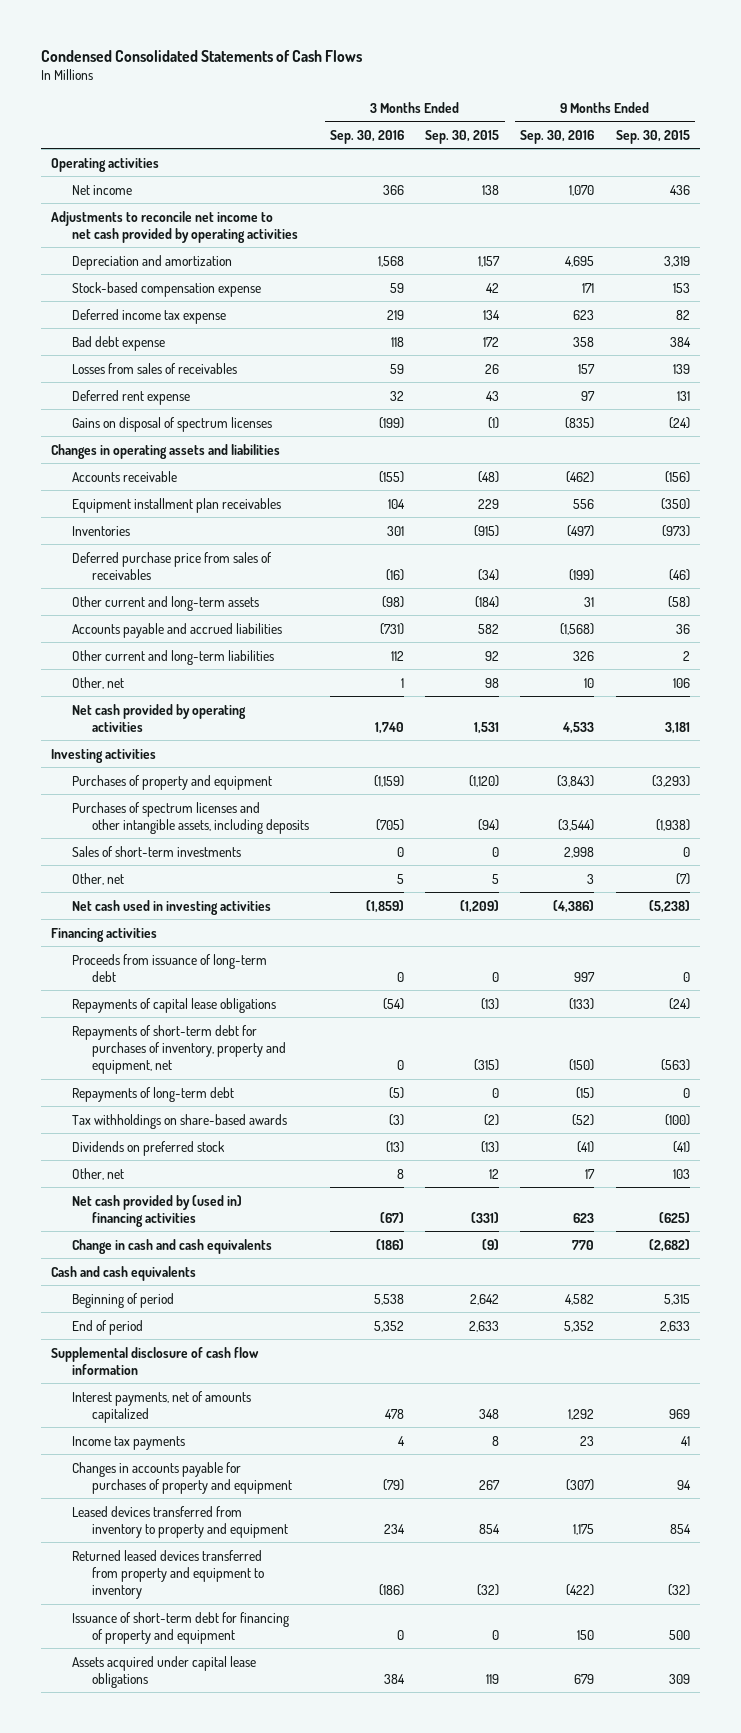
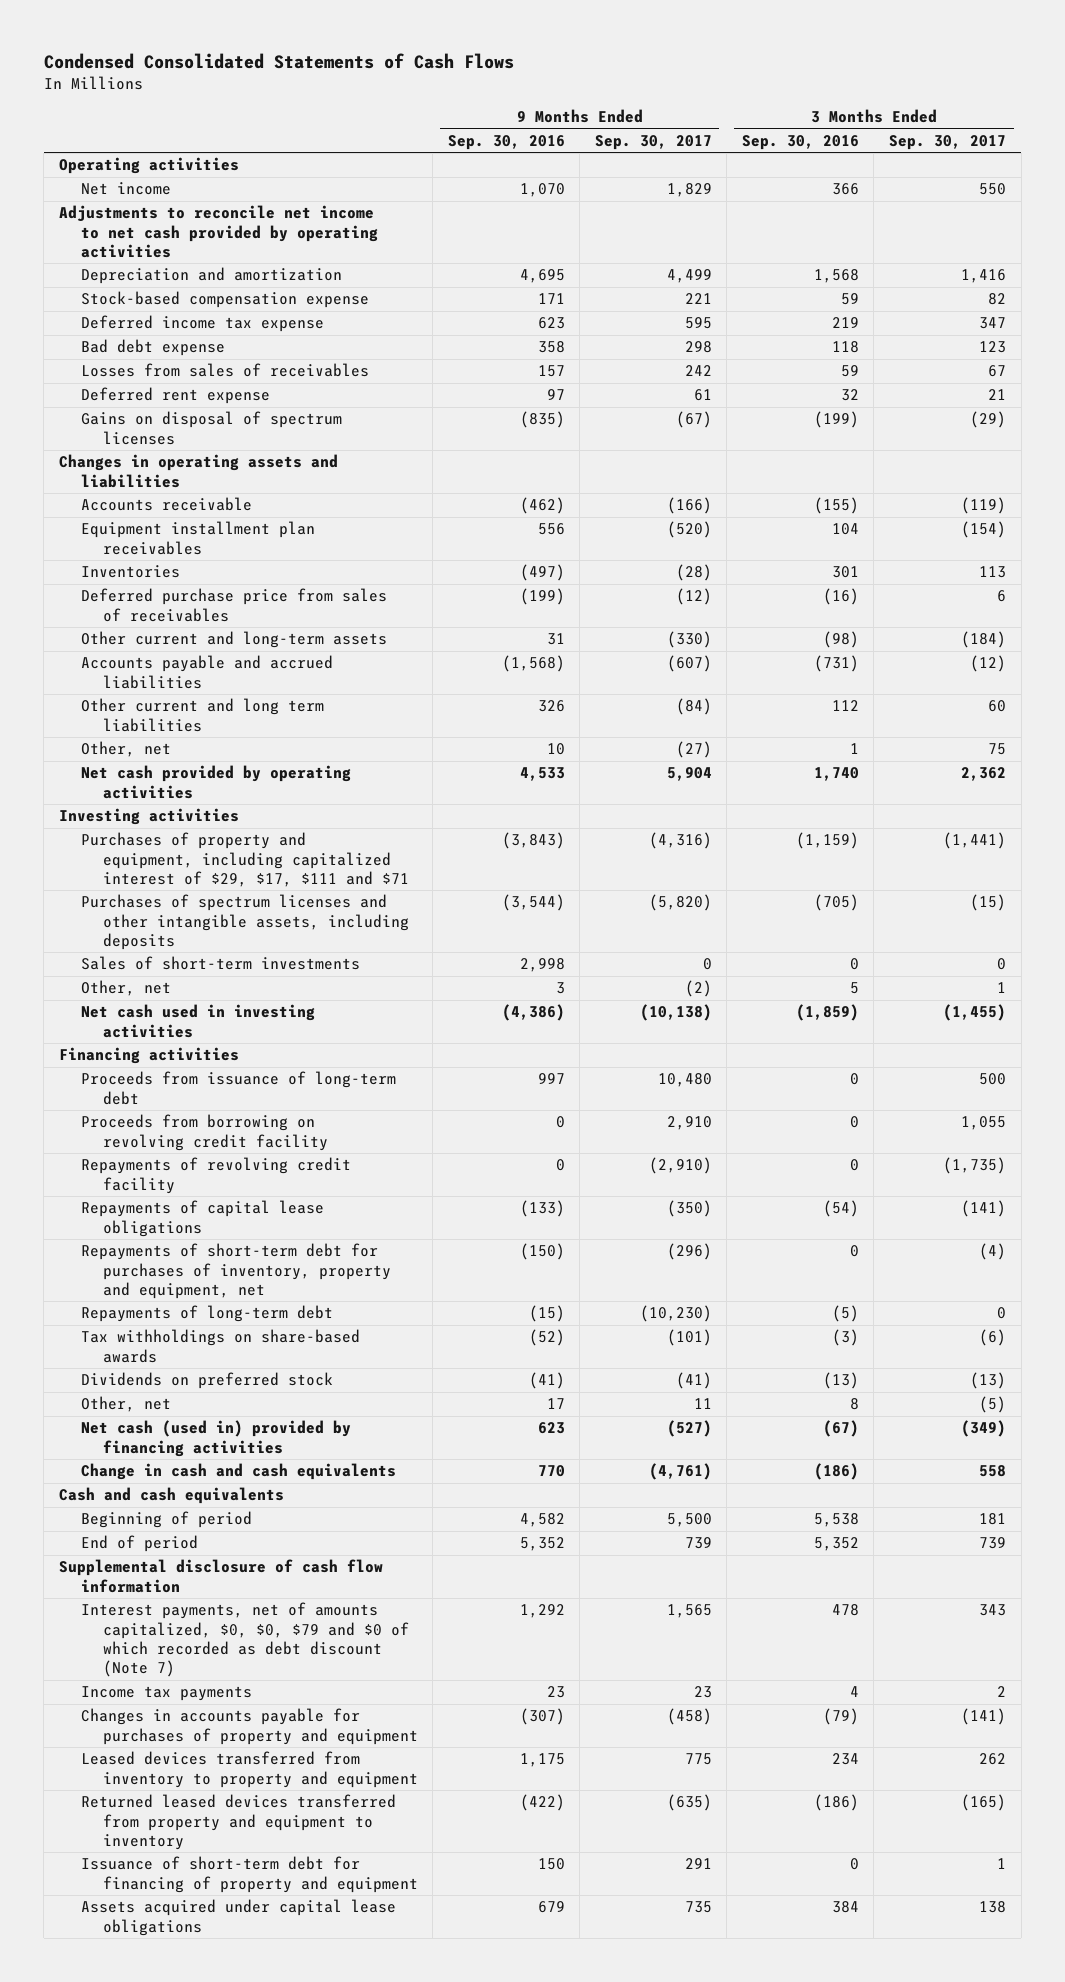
- | 3 Months Ended Sep. 30, 2016 | 3 Months Ended Sep. 30, 2015 | 9 Months Ended Sep. 30, 2016 | 9 Months Ended Sep. 30, 2015
+ | 9 Months Ended Sep. 30, 2016 | 9 Months Ended Sep. 30, 2017 | 3 Months Ended Sep. 30, 2016 | 3 Months Ended Sep. 30, 2017
- Other current and long-term liabilities | 112 | 92 | 326 | 2
+ Other current and long term liabilities | 326 | (84) | 112 | 60
- Purchases of property and equipment | (1,159) | (1,120) | (3,843) | (3,293)
+ Purchases of property and equipment, including capitalized interest of $29, $17, $111 and $71 | (3,843) | (4,316) | (1,159) | (1,441)
+ Proceeds from borrowing on revolving credit facility | 0 | 2,910 | 0 | 1,055
+ Repayments of revolving credit facility | 0 | (2,910) | 0 | (1,735)
- Net cash provided by (used in) financing activities | (67) | (331) | 623 | (625)
+ Net cash (used in) provided by financing activities | 623 | (527) | (67) | (349)
- Interest payments, net of amounts capitalized | 478 | 348 | 1,292 | 969
+ Interest payments, net of amounts capitalized, $0, $0, $79 and $0 of which recorded as debt discount (Note 7) | 1,292 | 1,565 | 478 | 343

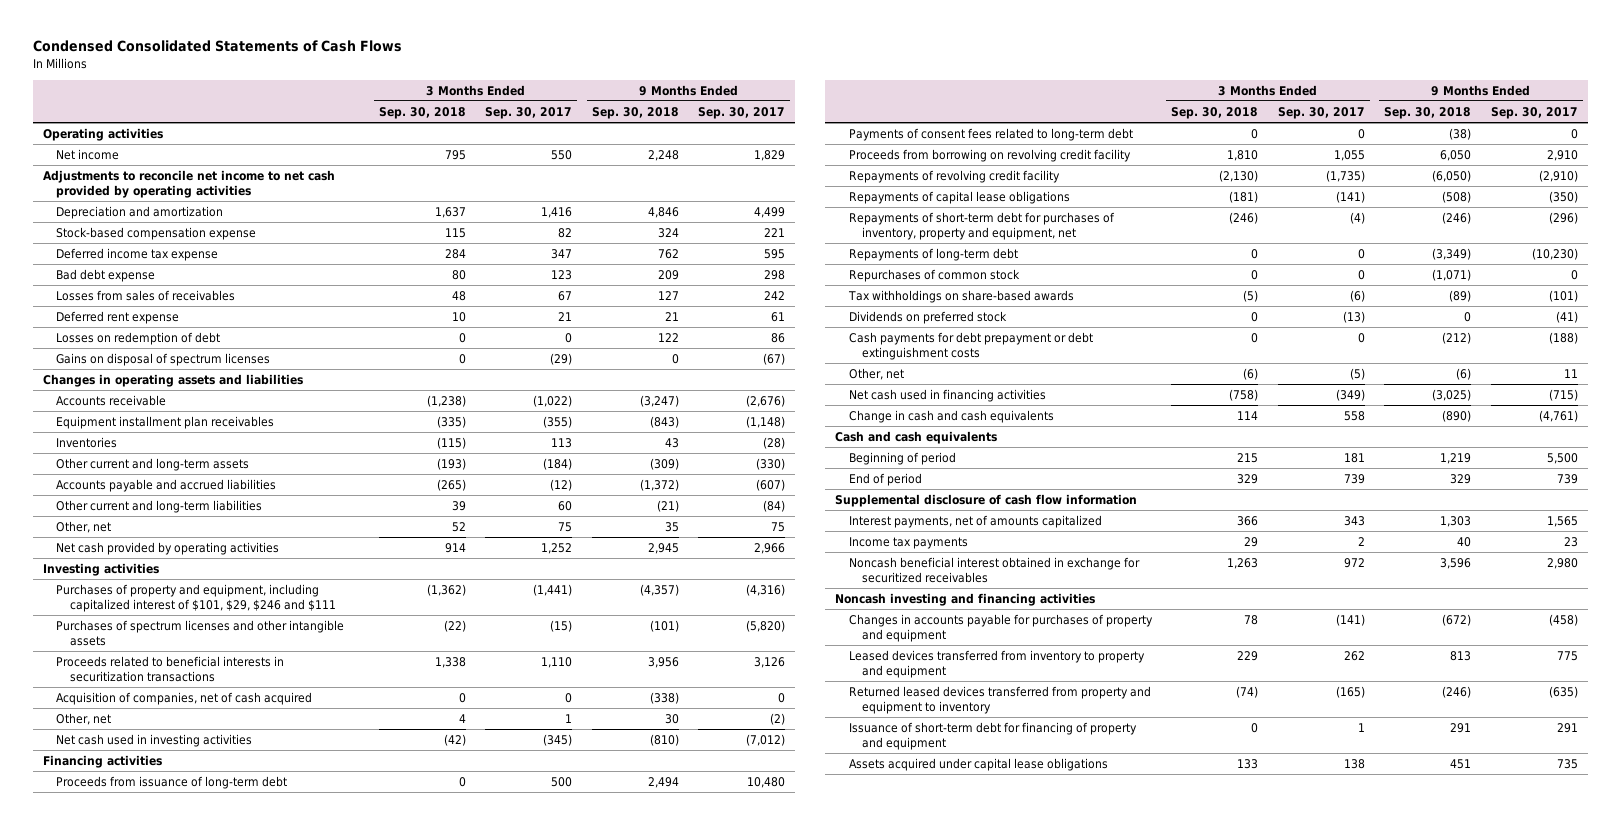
- | 9 Months Ended Sep. 30, 2016 | 9 Months Ended Sep. 30, 2017 | 3 Months Ended Sep. 30, 2016 | 3 Months Ended Sep. 30, 2017
+ | 3 Months Ended Sep. 30, 2018 | 3 Months Ended Sep. 30, 2017 | 9 Months Ended Sep. 30, 2018 | 9 Months Ended Sep. 30, 2017
+ Losses on redemption of debt | 0 | 0 | 122 | 86
- Accounts receivable | (462) | (166) | (155) | (119)
- Equipment installment plan receivables | 556 | (520) | 104 | (154)
+ Accounts receivable | (1,238) | (1,022) | (3,247) | (2,676)
+ Equipment installment plan receivables | (335) | (355) | (843) | (1,148)
- Deferred purchase price from sales of receivables | (199) | (12) | (16) | 6
- Other current and long term liabilities | 326 | (84) | 112 | 60
- Other, net | 10 | (27) | 1 | 75
- Net cash provided by operating activities | 4,533 | 5,904 | 1,740 | 2,362
+ Other current and long-term liabilities | 39 | 60 | (21) | (84)
+ Other, net | 52 | 75 | 35 | 75
+ Net cash provided by operating activities | 914 | 1,252 | 2,945 | 2,966
- Purchases of property and equipment, including capitalized interest of $29, $17, $111 and $71 | (3,843) | (4,316) | (1,159) | (1,441)
- Purchases of spectrum licenses and other intangible assets, including deposits | (3,544) | (5,820) | (705) | (15)
- Sales of short-term investments | 2,998 | 0 | 0 | 0
+ Purchases of property and equipment, including capitalized interest of $101, $29, $246 and $111 | (1,362) | (1,441) | (4,357) | (4,316)
+ Purchases of spectrum licenses and other intangible assets | (22) | (15) | (101) | (5,820)
+ Proceeds related to beneficial interests in securitization transactions | 1,338 | 1,110 | 3,956 | 3,126
+ Acquisition of companies, net of cash acquired | 0 | 0 | (338) | 0
- Net cash used in investing activities | (4,386) | (10,138) | (1,859) | (1,455)
+ Net cash used in investing activities | (42) | (345) | (810) | (7,012)
+ Payments of consent fees related to long-term debt | 0 | 0 | (38) | 0
+ Repurchases of common stock | 0 | 0 | (1,071) | 0
+ Cash payments for debt prepayment or debt extinguishment costs | 0 | 0 | (212) | (188)
- Net cash (used in) provided by financing activities | 623 | (527) | (67) | (349)
+ Net cash used in financing activities | (758) | (349) | (3,025) | (715)
- Interest payments, net of amounts capitalized, $0, $0, $79 and $0 of which recorded as debt discount (Note 7) | 1,292 | 1,565 | 478 | 343
+ Interest payments, net of amounts capitalized | 366 | 343 | 1,303 | 1,565
+ Noncash beneficial interest obtained in exchange for securitized receivables | 1,263 | 972 | 3,596 | 2,980
+ Noncash investing and financing activities

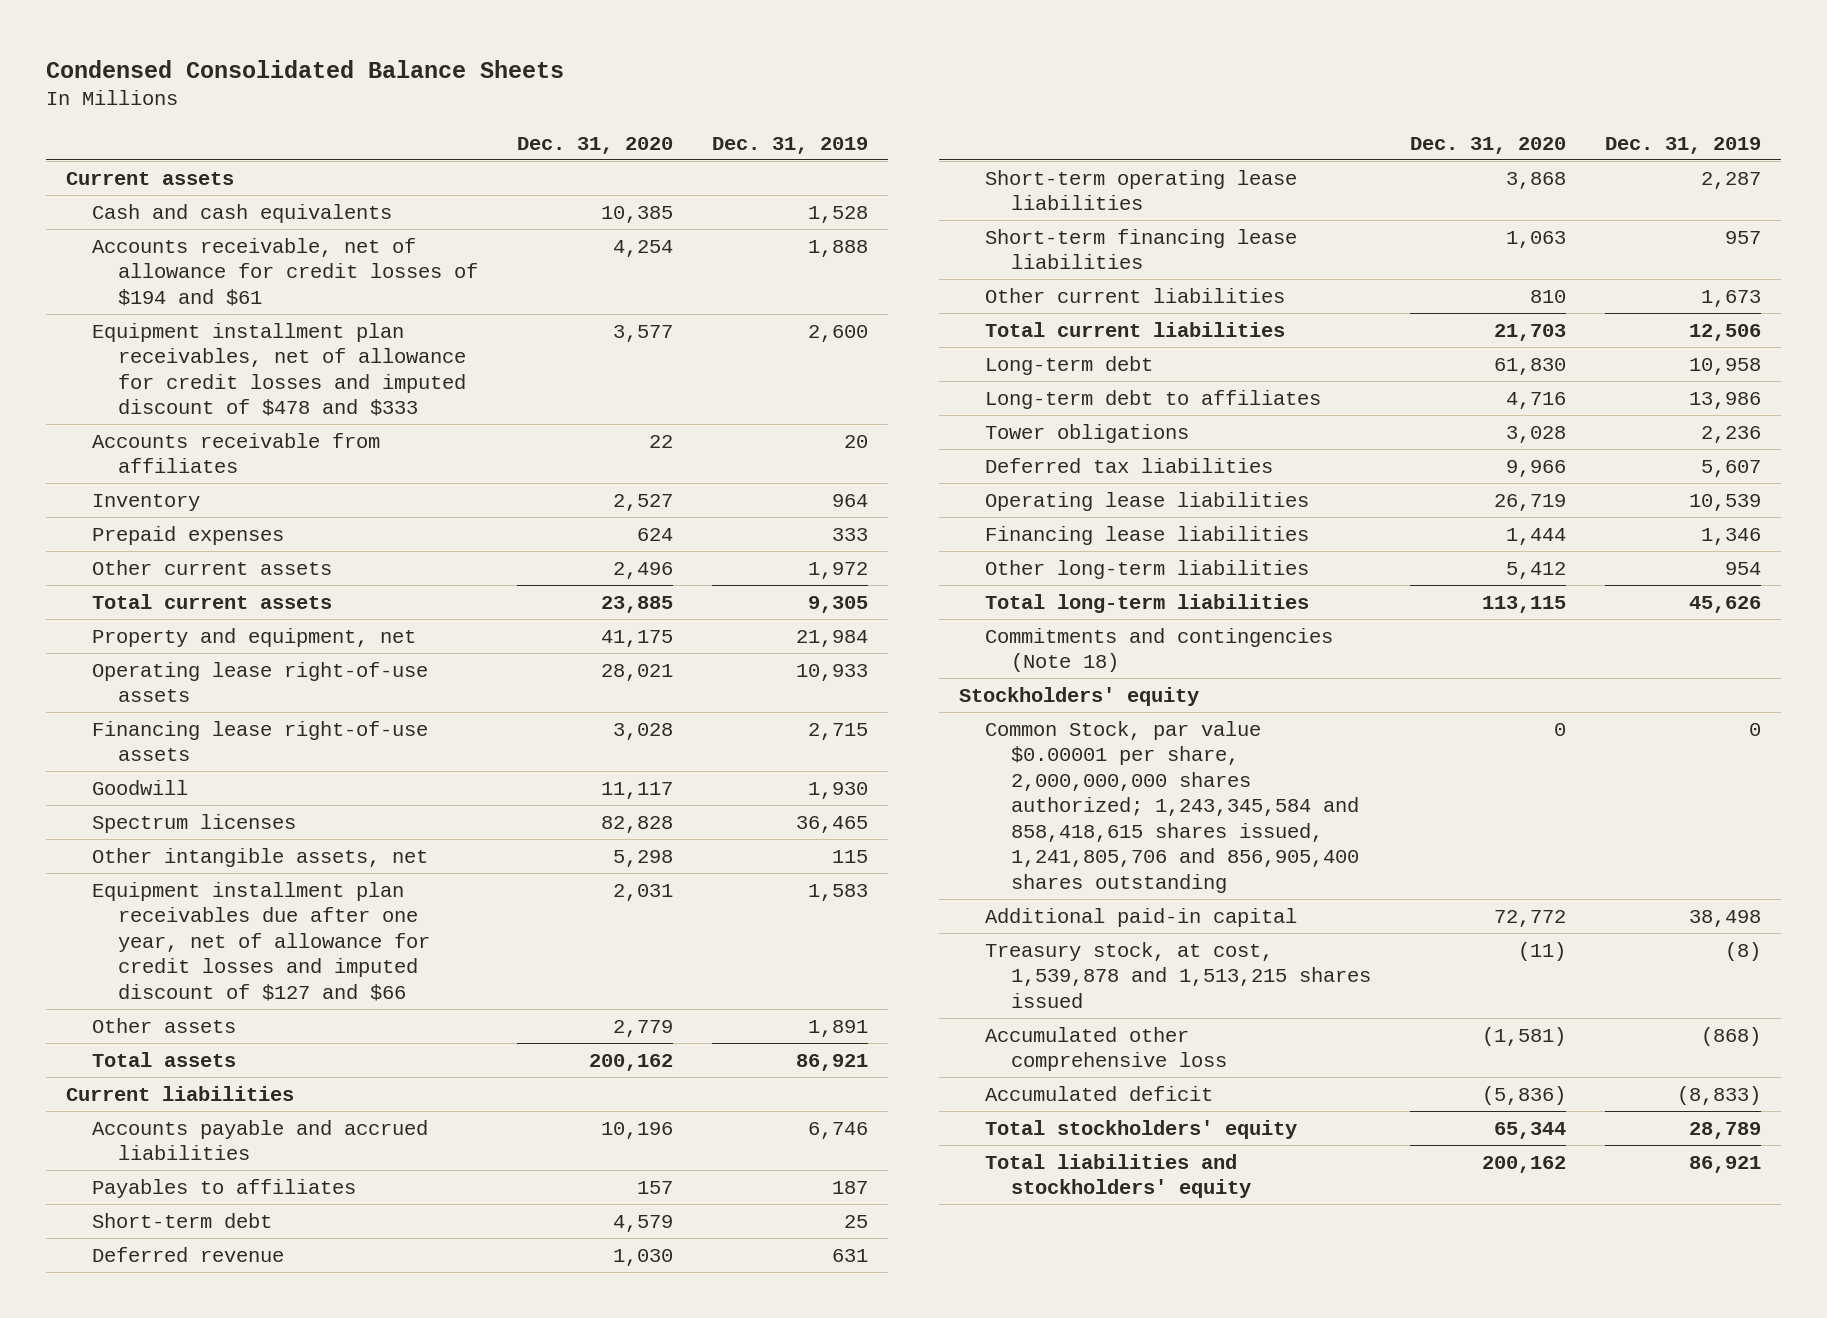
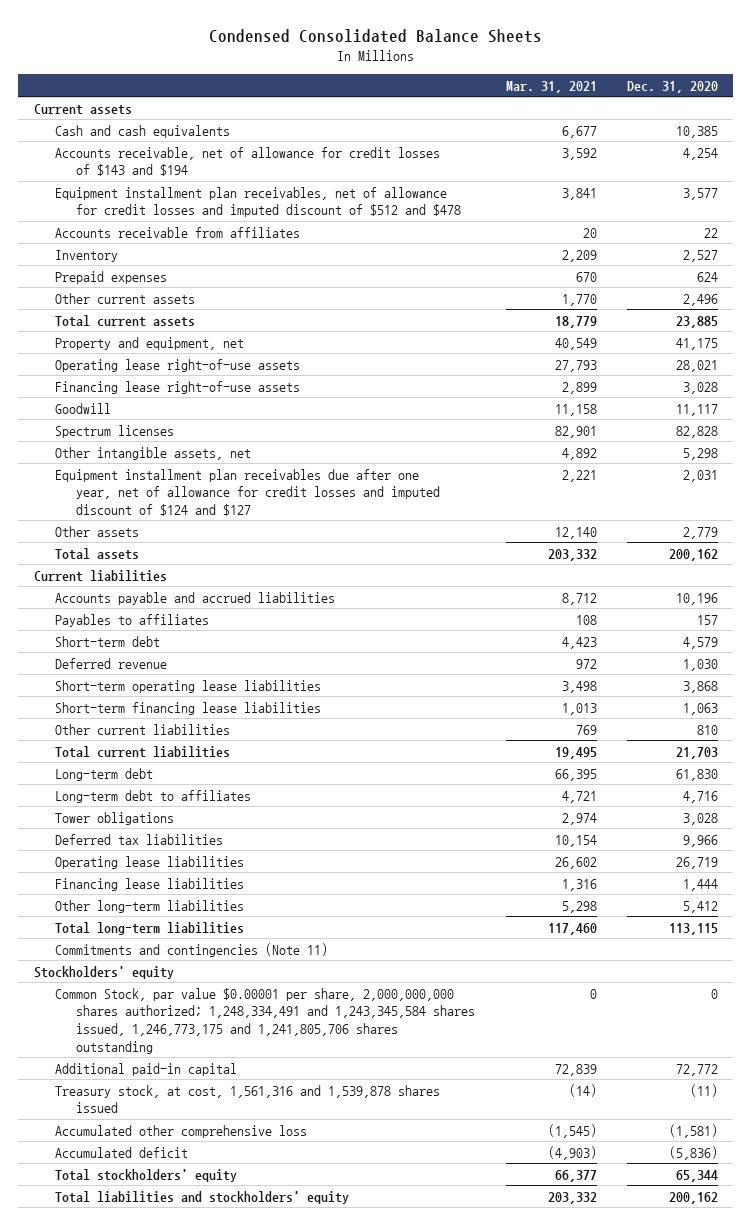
- | Dec. 31, 2020 | Dec. 31, 2019
+ | Mar. 31, 2021 | Dec. 31, 2020
- Accounts receivable, net of allowance for credit losses of $194 and $61 | 4,254 | 1,888
- Equipment installment plan receivables, net of allowance for credit losses and imputed discount of $478 and $333 | 3,577 | 2,600
+ Accounts receivable, net of allowance for credit losses of $143 and $194 | 3,592 | 4,254
+ Equipment installment plan receivables, net of allowance for credit losses and imputed discount of $512 and $478 | 3,841 | 3,577
- Equipment installment plan receivables due after one year, net of allowance for credit losses and imputed discount of $127 and $66 | 2,031 | 1,583
+ Equipment installment plan receivables due after one year, net of allowance for credit losses and imputed discount of $124 and $127 | 2,221 | 2,031
- Commitments and contingencies (Note 18)
+ Commitments and contingencies (Note 11)
- Common Stock, par value $0.00001 per share, 2,000,000,000 shares authorized; 1,243,345,584 and 858,418,615 shares issued, 1,241,805,706 and 856,905,400 shares outstanding | 0 | 0
+ Common Stock, par value $0.00001 per share, 2,000,000,000 shares authorized; 1,248,334,491 and 1,243,345,584 shares issued, 1,246,773,175 and 1,241,805,706 shares outstanding | 0 | 0
- Treasury stock, at cost, 1,539,878 and 1,513,215 shares issued | (11) | (8)
+ Treasury stock, at cost, 1,561,316 and 1,539,878 shares issued | (14) | (11)

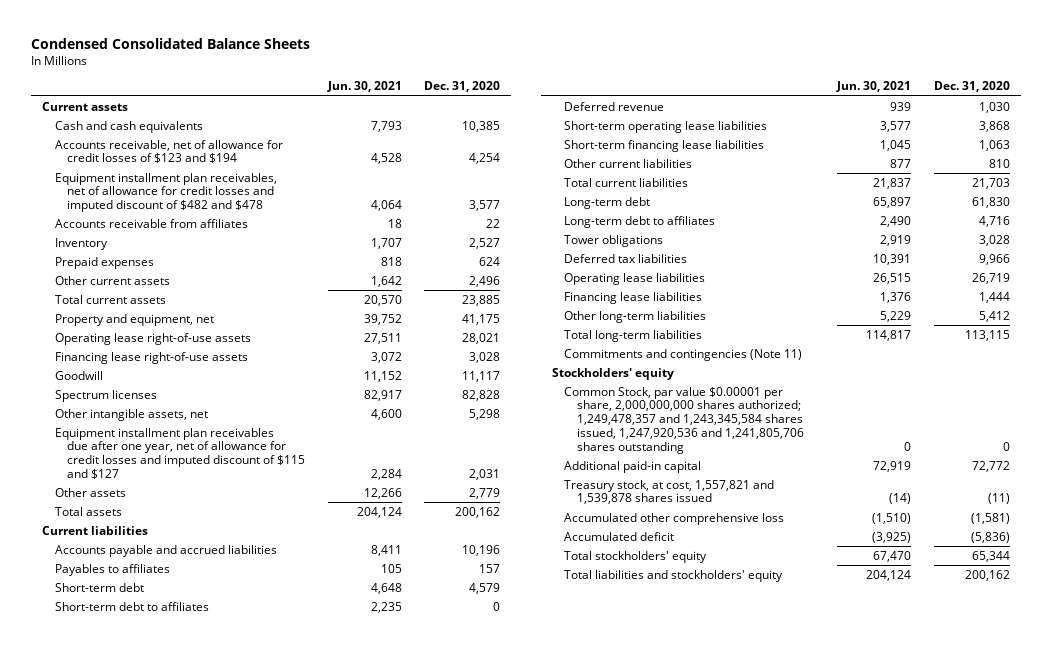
- | Mar. 31, 2021 | Dec. 31, 2020
+ | Jun. 30, 2021 | Dec. 31, 2020
- Accounts receivable, net of allowance for credit losses of $143 and $194 | 3,592 | 4,254
- Equipment installment plan receivables, net of allowance for credit losses and imputed discount of $512 and $478 | 3,841 | 3,577
+ Accounts receivable, net of allowance for credit losses of $123 and $194 | 4,528 | 4,254
+ Equipment installment plan receivables, net of allowance for credit losses and imputed discount of $482 and $478 | 4,064 | 3,577
- Equipment installment plan receivables due after one year, net of allowance for credit losses and imputed discount of $124 and $127 | 2,221 | 2,031
+ Equipment installment plan receivables due after one year, net of allowance for credit losses and imputed discount of $115 and $127 | 2,284 | 2,031
+ Short-term debt to affiliates | 2,235 | 0
- Common Stock, par value $0.00001 per share, 2,000,000,000 shares authorized; 1,248,334,491 and 1,243,345,584 shares issued, 1,246,773,175 and 1,241,805,706 shares outstanding | 0 | 0
+ Common Stock, par value $0.00001 per share, 2,000,000,000 shares authorized; 1,249,478,357 and 1,243,345,584 shares issued, 1,247,920,536 and 1,241,805,706 shares outstanding | 0 | 0
- Treasury stock, at cost, 1,561,316 and 1,539,878 shares issued | (14) | (11)
+ Treasury stock, at cost, 1,557,821 and 1,539,878 shares issued | (14) | (11)

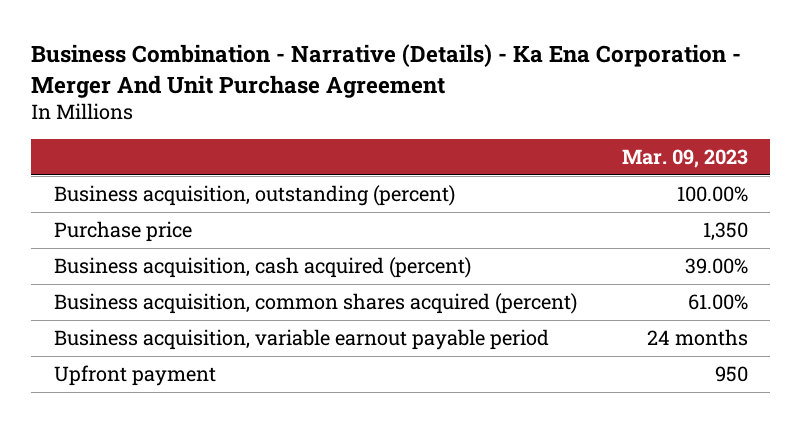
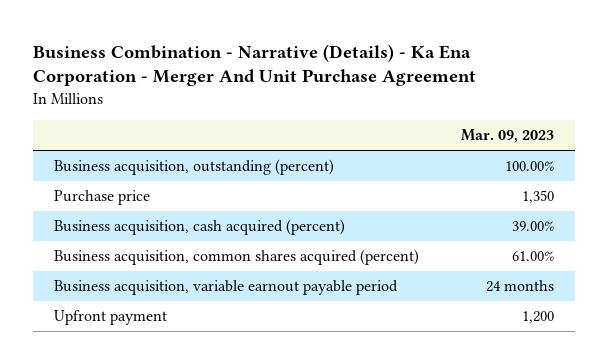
- Upfront payment | 950
+ Upfront payment | 1,200

